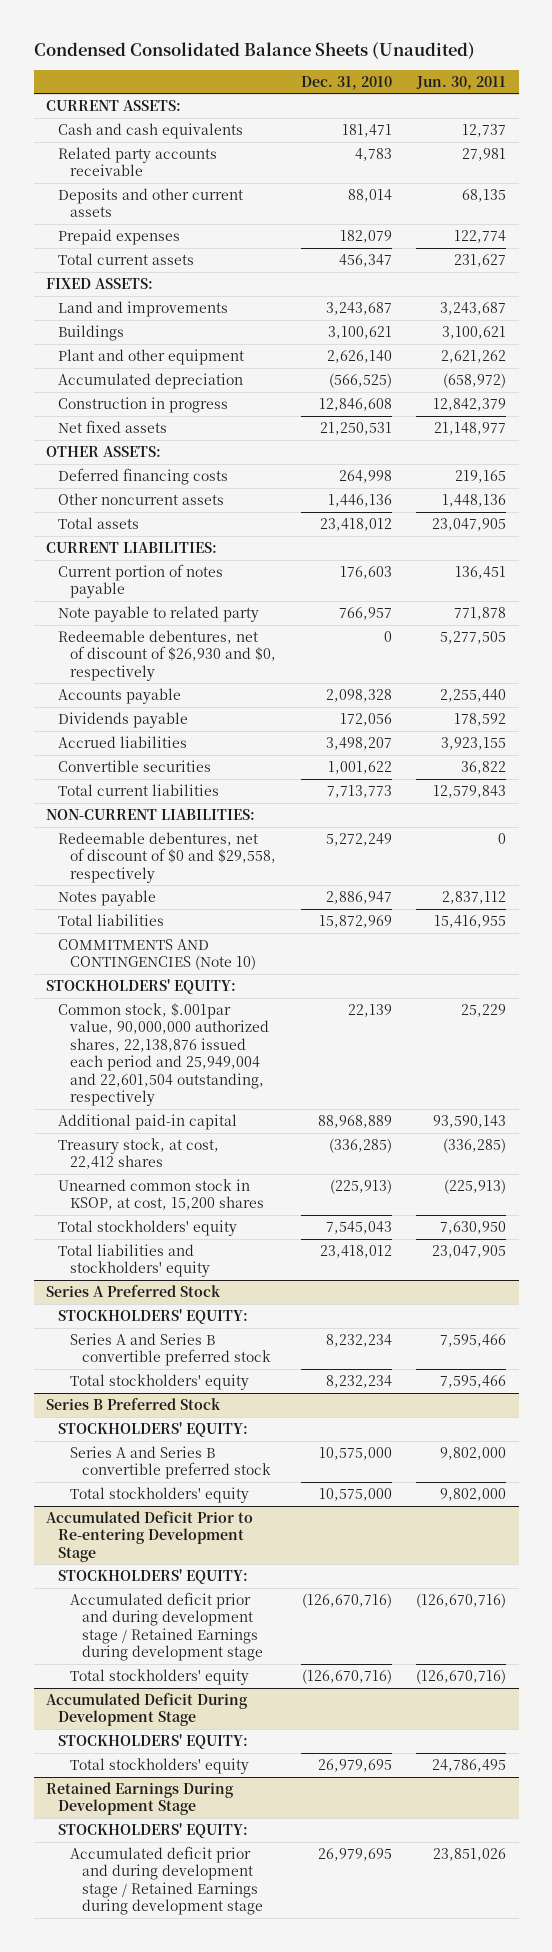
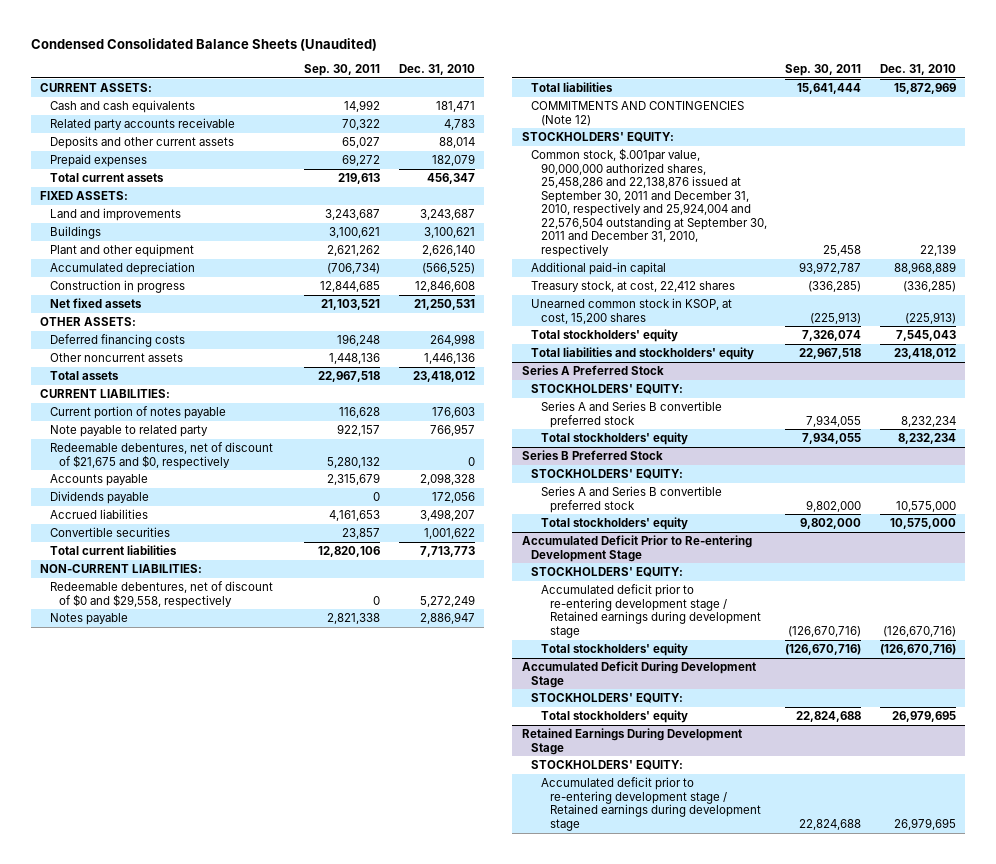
- | Dec. 31, 2010 | Jun. 30, 2011
+ | Sep. 30, 2011 | Dec. 31, 2010
- Redeemable debentures, net of discount of $26,930 and $0, respectively | 0 | 5,277,505
+ Redeemable debentures, net of discount of $21,675 and $0, respectively | 5,280,132 | 0
- COMMITMENTS AND CONTINGENCIES (Note 10)
+ COMMITMENTS AND CONTINGENCIES (Note 12)
- Common stock, $.001par value, 90,000,000 authorized shares, 22,138,876 issued each period and 25,949,004 and 22,601,504 outstanding, respectively | 22,139 | 25,229
+ Common stock, $.001par value, 90,000,000 authorized shares, 25,458,286 and 22,138,876 issued at September 30, 2011 and December 31, 2010, respectively and 25,924,004 and 22,576,504 outstanding at September 30, 2011 and December 31, 2010, respectively | 25,458 | 22,139
@ Accumulated Deficit Prior to Re-entering Development Stage
- Accumulated deficit prior and during development stage / Retained Earnings during development stage | (126,670,716) | (126,670,716)
+ Accumulated deficit prior to re-entering development stage / Retained earnings during development stage | (126,670,716) | (126,670,716)
@ Retained Earnings During Development Stage
- Accumulated deficit prior and during development stage / Retained Earnings during development stage | 26,979,695 | 23,851,026
+ Accumulated deficit prior to re-entering development stage / Retained earnings during development stage | 22,824,688 | 26,979,695

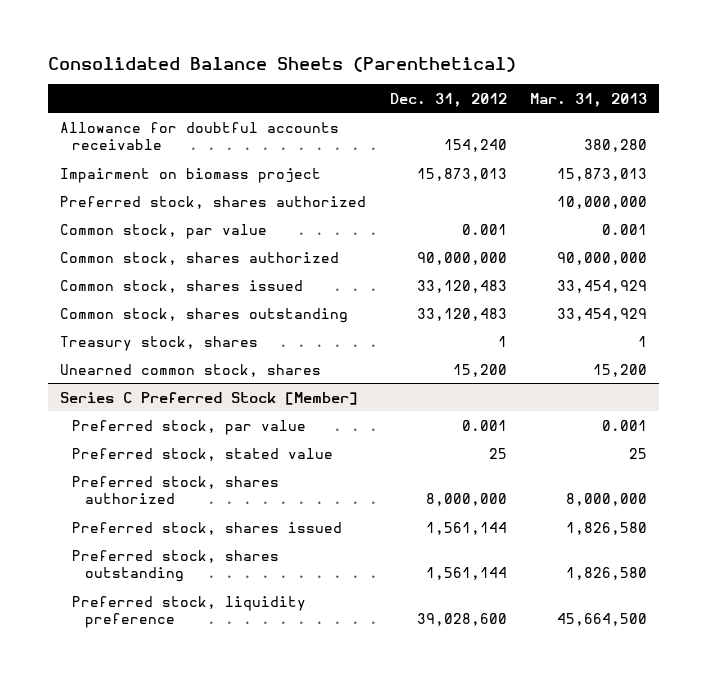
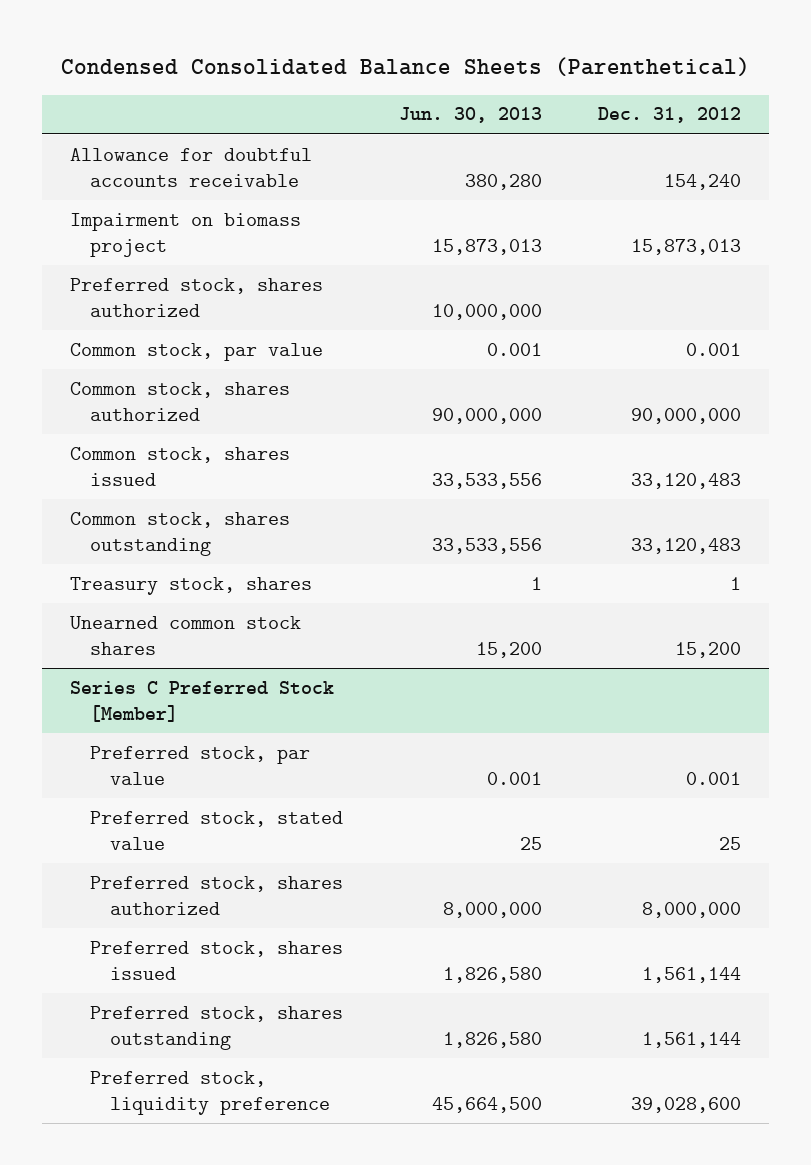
- Consolidated Balance Sheets (Parenthetical)
+ Condensed Consolidated Balance Sheets (Parenthetical)
- | Dec. 31, 2012 | Mar. 31, 2013
+ | Jun. 30, 2013 | Dec. 31, 2012
- Unearned common stock, shares | 15,200 | 15,200
+ Unearned common stock shares | 15,200 | 15,200

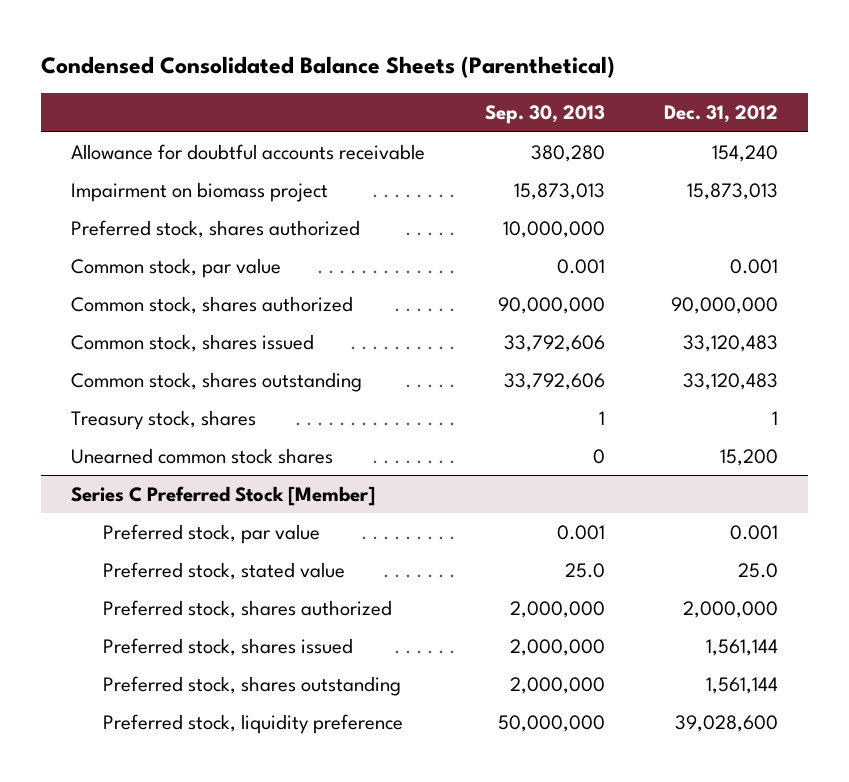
- | Jun. 30, 2013 | Dec. 31, 2012
+ | Sep. 30, 2013 | Dec. 31, 2012
@ Series C Preferred Stock [Member]
- Preferred stock, stated value | 25 | 25
- Preferred stock, shares authorized | 8,000,000 | 8,000,000
+ Preferred stock, stated value | 25.0 | 25.0
+ Preferred stock, shares authorized | 2,000,000 | 2,000,000

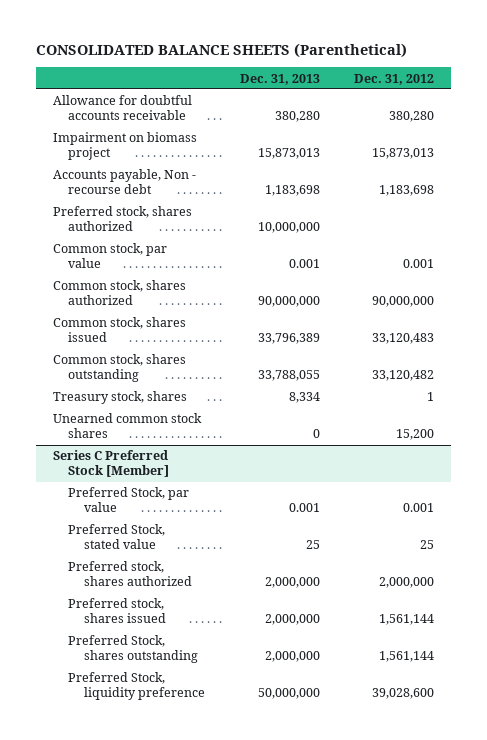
- Condensed Consolidated Balance Sheets (Parenthetical)
+ CONSOLIDATED BALANCE SHEETS (Parenthetical)
- | Sep. 30, 2013 | Dec. 31, 2012
+ | Dec. 31, 2013 | Dec. 31, 2012
- Allowance for doubtful accounts receivable | 380,280 | 154,240
+ Allowance for doubtful accounts receivable | 380,280 | 380,280
+ Accounts payable, Non - recourse debt | 1,183,698 | 1,183,698
- Common stock, shares outstanding | 33,792,606 | 33,120,483
+ Common stock, shares outstanding | 33,788,055 | 33,120,482
@ Series C Preferred Stock [Member]
- Preferred stock, par value | 0.001 | 0.001
- Preferred stock, stated value | 25.0 | 25.0
+ Preferred Stock, par value | 0.001 | 0.001
+ Preferred Stock, stated value | 25 | 25
- Preferred stock, shares outstanding | 2,000,000 | 1,561,144
- Preferred stock, liquidity preference | 50,000,000 | 39,028,600
+ Preferred Stock, shares outstanding | 2,000,000 | 1,561,144
+ Preferred Stock, liquidity preference | 50,000,000 | 39,028,600

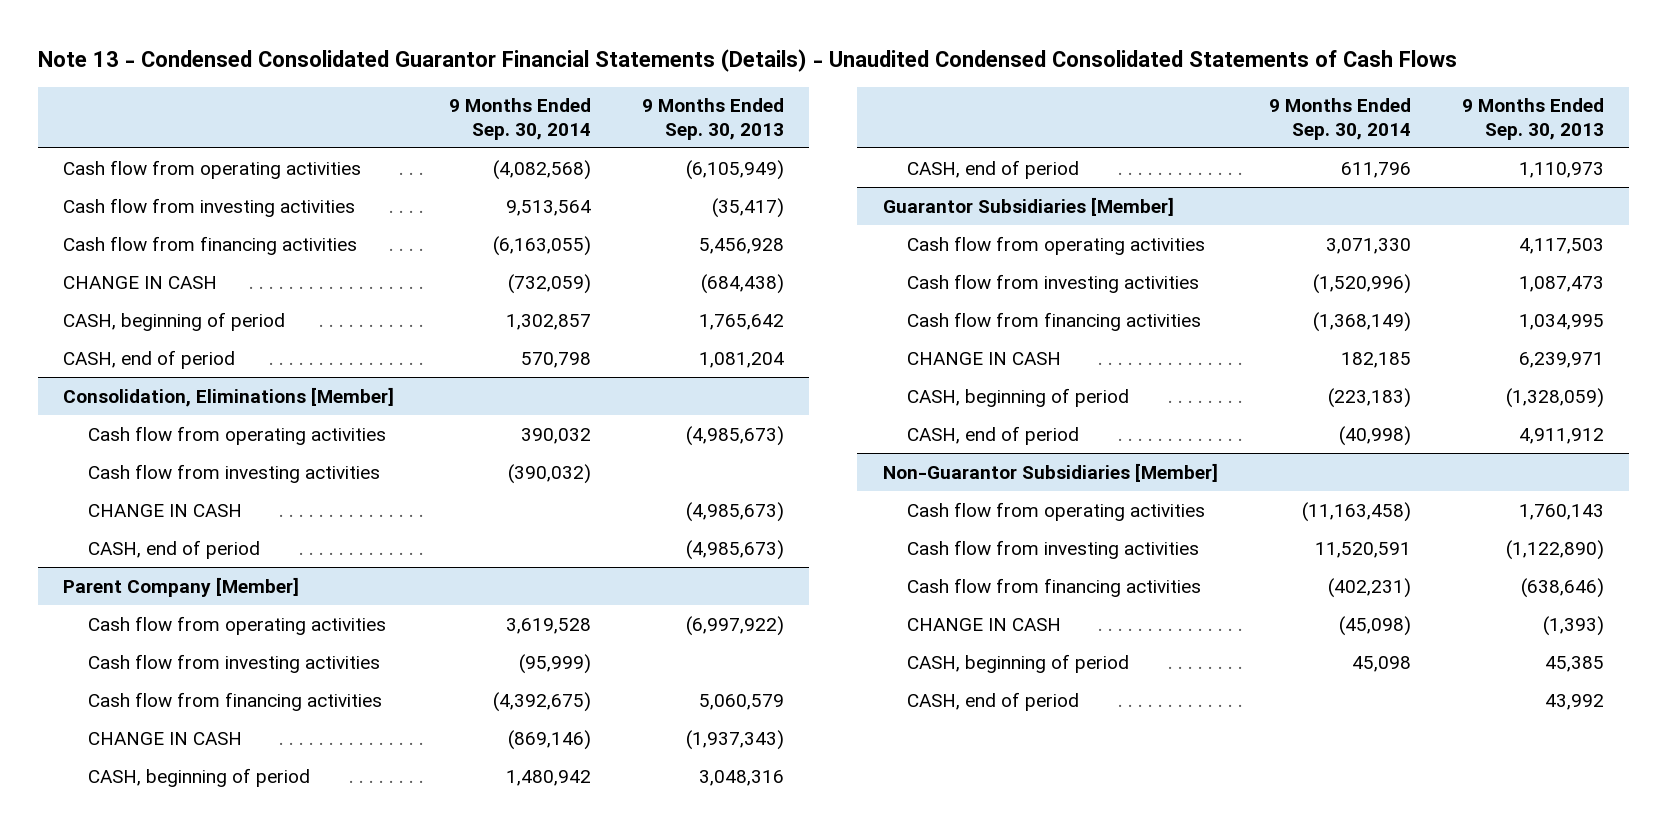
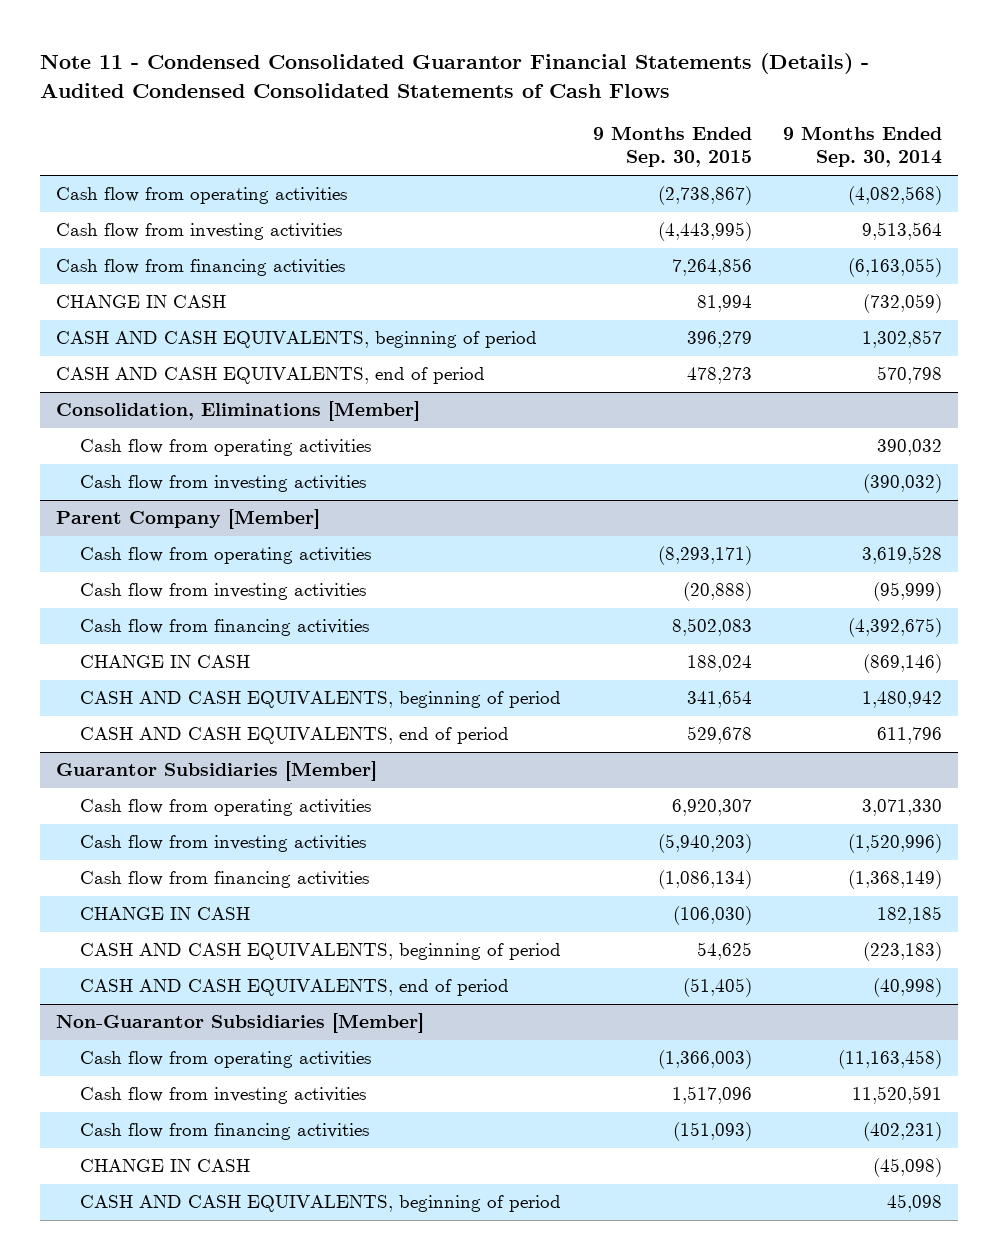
- Note 13 - Condensed Consolidated Guarantor Financial Statements (Details) - Unaudited Condensed Consolidated Statements of Cash Flows
+ Note 11 - Condensed Consolidated Guarantor Financial Statements (Details) - Audited Condensed Consolidated Statements of Cash Flows
- | 9 Months Ended Sep. 30, 2014 | 9 Months Ended Sep. 30, 2013
+ | 9 Months Ended Sep. 30, 2015 | 9 Months Ended Sep. 30, 2014
- CASH, beginning of period | 1,302,857 | 1,765,642
- CASH, end of period | 570,798 | 1,081,204
+ CASH AND CASH EQUIVALENTS, beginning of period | 396,279 | 1,302,857
+ CASH AND CASH EQUIVALENTS, end of period | 478,273 | 570,798
@ Consolidation, Eliminations [Member]
- CHANGE IN CASH | | (4,985,673)
- CASH, end of period | | (4,985,673)
@ Parent Company [Member]
- CASH, beginning of period | 1,480,942 | 3,048,316
- CASH, end of period | 611,796 | 1,110,973
+ CASH AND CASH EQUIVALENTS, beginning of period | 341,654 | 1,480,942
+ CASH AND CASH EQUIVALENTS, end of period | 529,678 | 611,796
@ Guarantor Subsidiaries [Member]
- CASH, beginning of period | (223,183) | (1,328,059)
- CASH, end of period | (40,998) | 4,911,912
+ CASH AND CASH EQUIVALENTS, beginning of period | 54,625 | (223,183)
+ CASH AND CASH EQUIVALENTS, end of period | (51,405) | (40,998)
@ Non-Guarantor Subsidiaries [Member]
- CASH, beginning of period | 45,098 | 45,385
- CASH, end of period | | 43,992
+ CASH AND CASH EQUIVALENTS, beginning of period | | 45,098

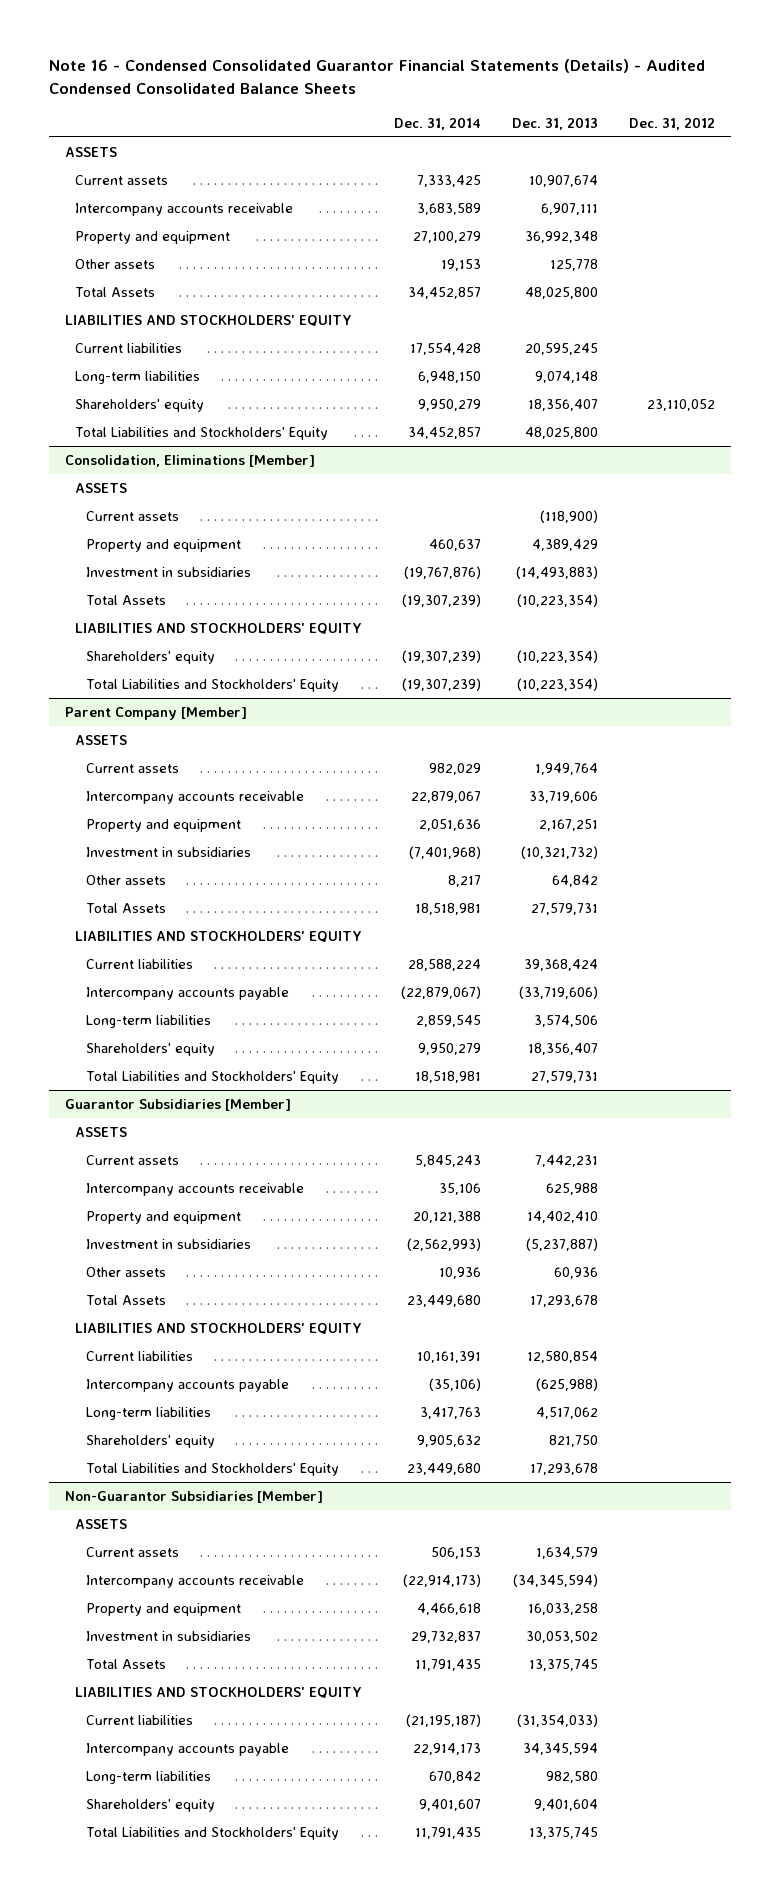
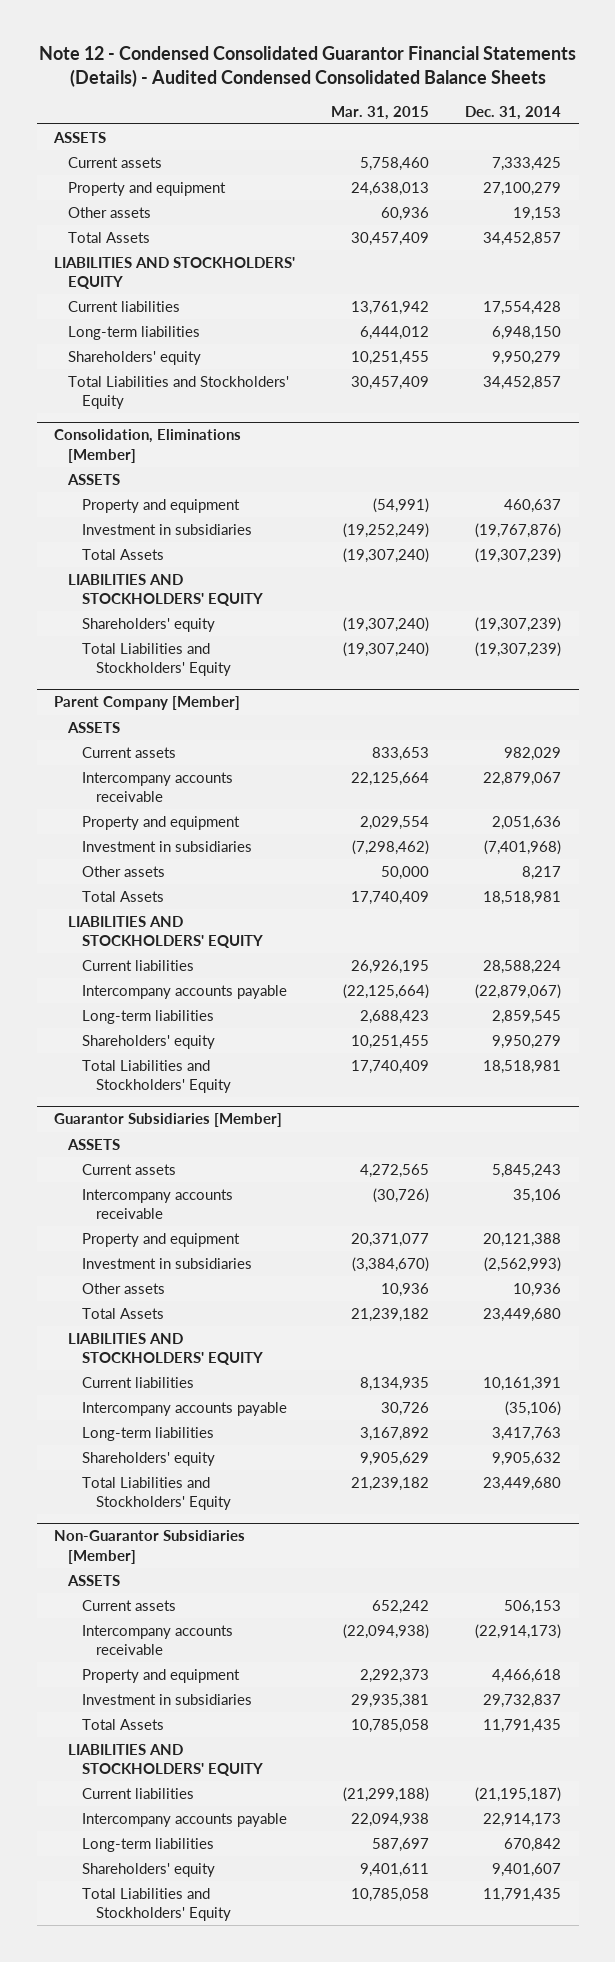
- Note 16 - Condensed Consolidated Guarantor Financial Statements (Details) - Audited Condensed Consolidated Balance Sheets
+ Note 12 - Condensed Consolidated Guarantor Financial Statements (Details) - Audited Condensed Consolidated Balance Sheets
- | Dec. 31, 2014 | Dec. 31, 2013 | Dec. 31, 2012
+ | Mar. 31, 2015 | Dec. 31, 2014
- Intercompany accounts receivable | 3,683,589 | 6,907,111 |
@ Consolidation, Eliminations [Member]
- Current assets | | (118,900) |

